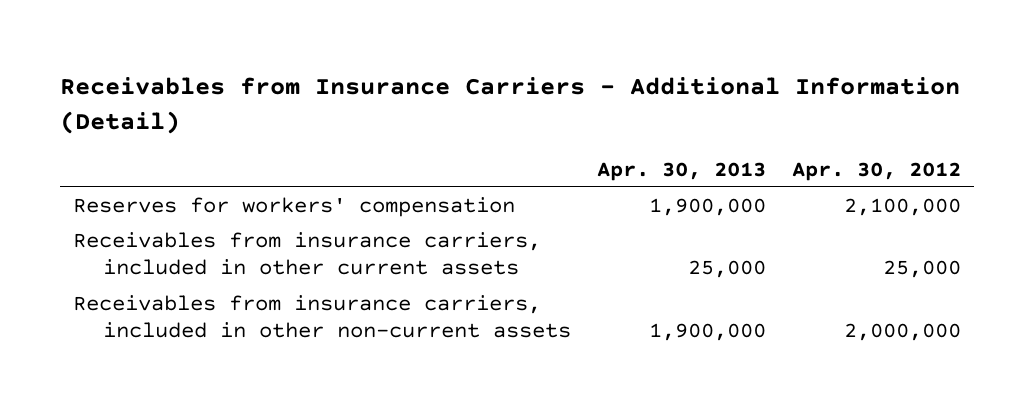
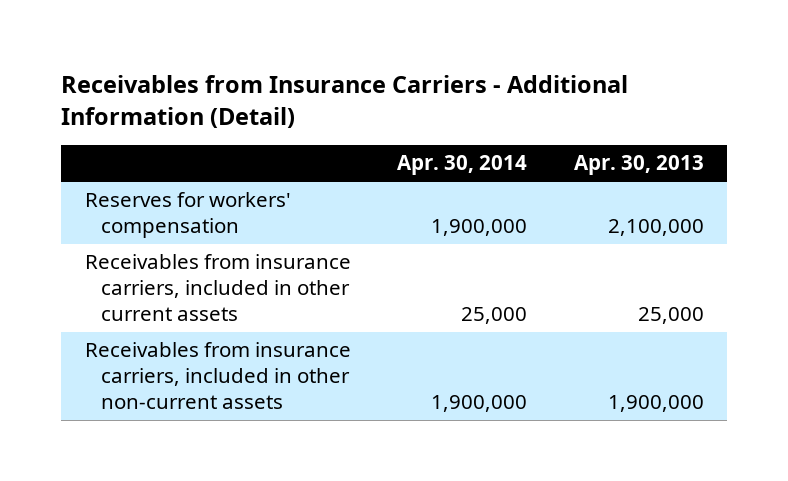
- | Apr. 30, 2013 | Apr. 30, 2012
+ | Apr. 30, 2014 | Apr. 30, 2013
- Reserves for workers' compensation | 1,900,000 | 2,100,000
+ Reserves for workers' compensation | 1,900,000 | 2,100,000

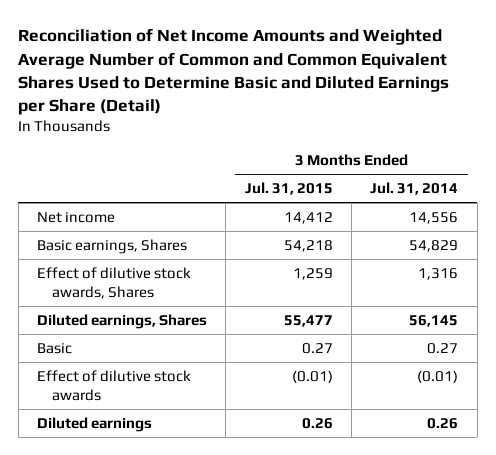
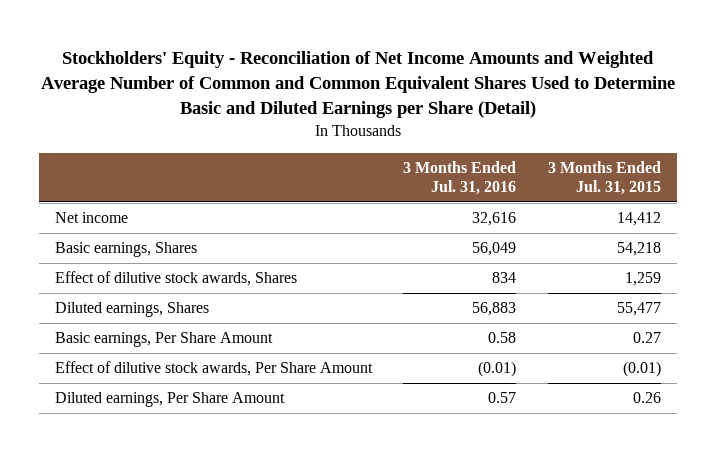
- Reconciliation of Net Income Amounts and Weighted Average Number of Common and Common Equivalent Shares Used to Determine Basic and Diluted Earnings per Share (Detail)
+ Stockholders' Equity - Reconciliation of Net Income Amounts and Weighted Average Number of Common and Common Equivalent Shares Used to Determine Basic and Diluted Earnings per Share (Detail)
- | 3 Months Ended Jul. 31, 2015 | 3 Months Ended Jul. 31, 2014
+ | 3 Months Ended Jul. 31, 2016 | 3 Months Ended Jul. 31, 2015
- Basic | 0.27 | 0.27
- Effect of dilutive stock awards | (0.01) | (0.01)
- Diluted earnings | 0.26 | 0.26
+ Basic earnings, Per Share Amount | 0.58 | 0.27
+ Effect of dilutive stock awards, Per Share Amount | (0.01) | (0.01)
+ Diluted earnings, Per Share Amount | 0.57 | 0.26

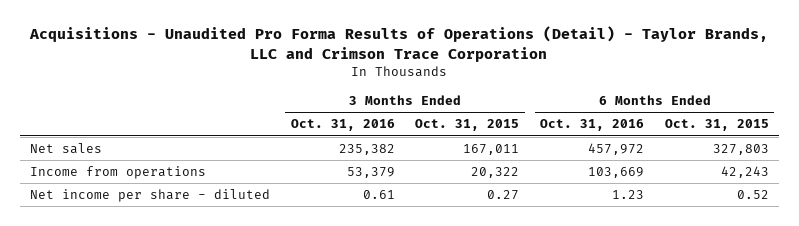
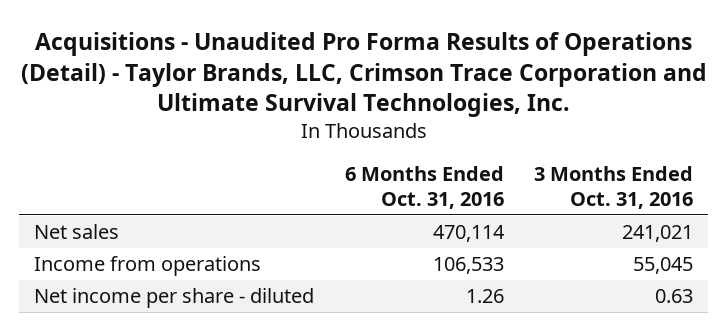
- Acquisitions - Unaudited Pro Forma Results of Operations (Detail) - Taylor Brands, LLC and Crimson Trace Corporation
+ Acquisitions - Unaudited Pro Forma Results of Operations (Detail) - Taylor Brands, LLC, Crimson Trace Corporation and Ultimate Survival Technologies, Inc.
- | 3 Months Ended Oct. 31, 2016 | 3 Months Ended Oct. 31, 2015 | 6 Months Ended Oct. 31, 2016 | 6 Months Ended Oct. 31, 2015
+ | 6 Months Ended Oct. 31, 2016 | 3 Months Ended Oct. 31, 2016
- Net sales | 235,382 | 167,011 | 457,972 | 327,803
- Income from operations | 53,379 | 20,322 | 103,669 | 42,243
- Net income per share - diluted | 0.61 | 0.27 | 1.23 | 0.52
+ Net sales | 470,114 | 241,021
+ Income from operations | 106,533 | 55,045
+ Net income per share - diluted | 1.26 | 0.63

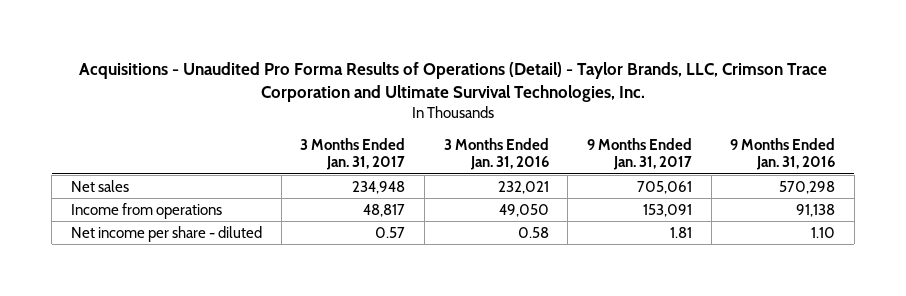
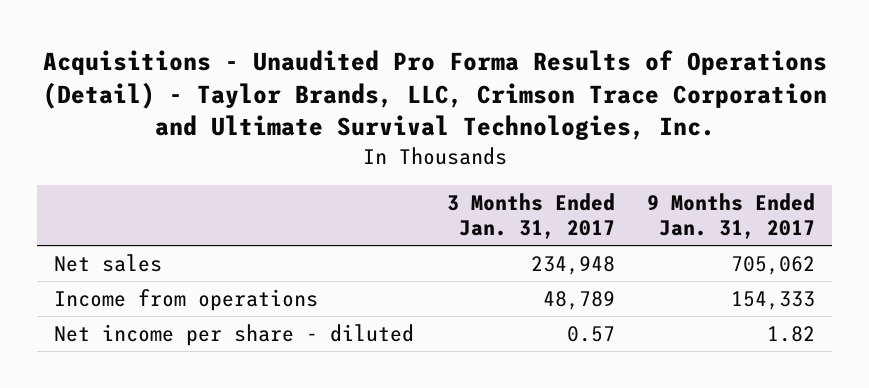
- | 3 Months Ended Jan. 31, 2017 | 3 Months Ended Jan. 31, 2016 | 9 Months Ended Jan. 31, 2017 | 9 Months Ended Jan. 31, 2016
+ | 3 Months Ended Jan. 31, 2017 | 9 Months Ended Jan. 31, 2017
- Net sales | 234,948 | 232,021 | 705,061 | 570,298
- Income from operations | 48,817 | 49,050 | 153,091 | 91,138
- Net income per share - diluted | 0.57 | 0.58 | 1.81 | 1.10
+ Net sales | 234,948 | 705,062
+ Income from operations | 48,789 | 154,333
+ Net income per share - diluted | 0.57 | 1.82

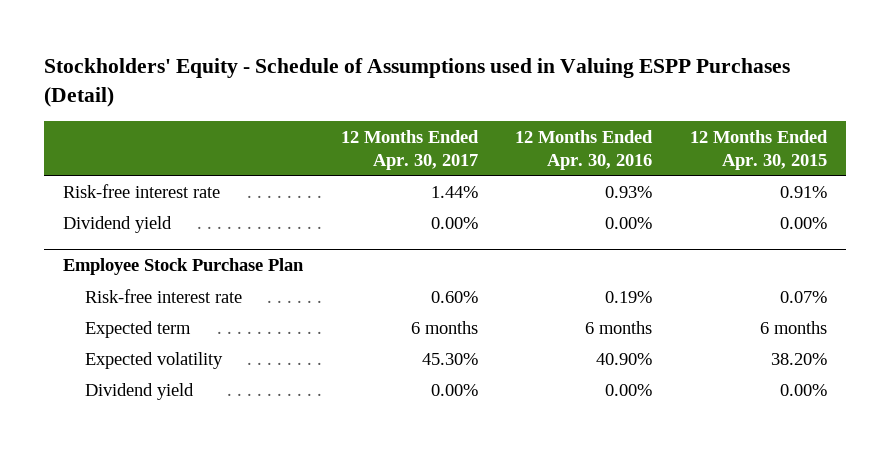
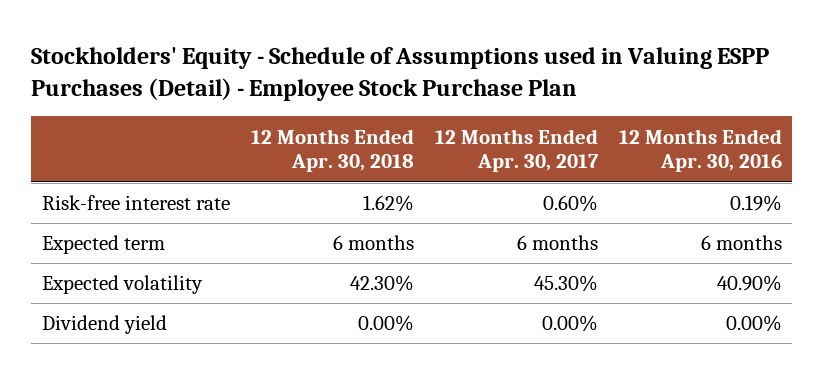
- Stockholders' Equity - Schedule of Assumptions used in Valuing ESPP Purchases (Detail)
+ Stockholders' Equity - Schedule of Assumptions used in Valuing ESPP Purchases (Detail) - Employee Stock Purchase Plan
- | 12 Months Ended Apr. 30, 2017 | 12 Months Ended Apr. 30, 2016 | 12 Months Ended Apr. 30, 2015
+ | 12 Months Ended Apr. 30, 2018 | 12 Months Ended Apr. 30, 2017 | 12 Months Ended Apr. 30, 2016
- Risk-free interest rate | 1.44% | 0.93% | 0.91%
- Dividend yield | 0.00% | 0.00% | 0.00%
- Employee Stock Purchase Plan

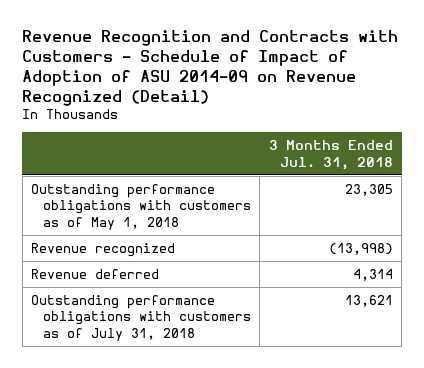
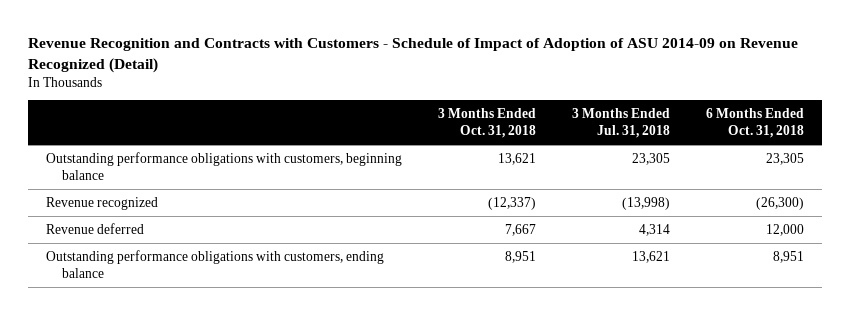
- | 3 Months Ended Jul. 31, 2018
+ | 3 Months Ended Oct. 31, 2018 | 3 Months Ended Jul. 31, 2018 | 6 Months Ended Oct. 31, 2018
- Outstanding performance obligations with customers as of May 1, 2018 | 23,305
+ Outstanding performance obligations with customers, beginning balance | 13,621 | 23,305 | 23,305
- Outstanding performance obligations with customers as of July 31, 2018 | 13,621
+ Outstanding performance obligations with customers, ending balance | 8,951 | 13,621 | 8,951

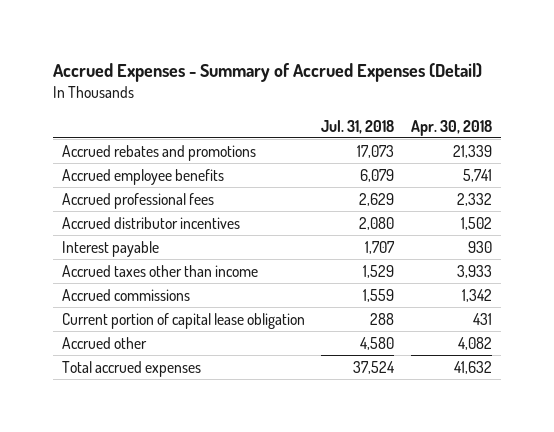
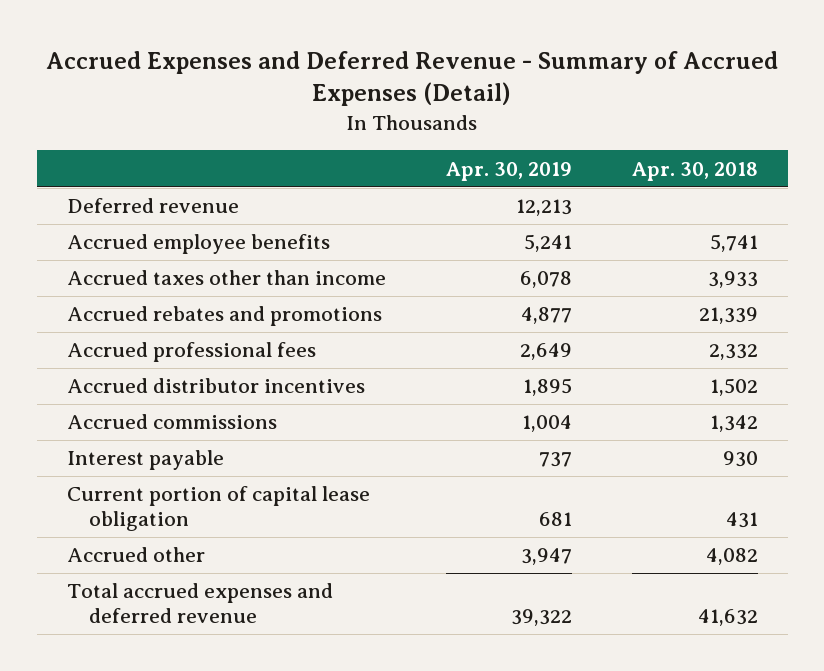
- Accrued Expenses - Summary of Accrued Expenses (Detail)
+ Accrued Expenses and Deferred Revenue - Summary of Accrued Expenses (Detail)
- | Jul. 31, 2018 | Apr. 30, 2018
+ | Apr. 30, 2019 | Apr. 30, 2018
+ Deferred revenue | 12,213 |
moved up: Accrued taxes other than income | 6,078 | 3,933
moved down: Accrued rebates and promotions | 4,877 | 21,339
moved down: Interest payable | 737 | 930
- Total accrued expenses | 37,524 | 41,632
+ Total accrued expenses and deferred revenue | 39,322 | 41,632

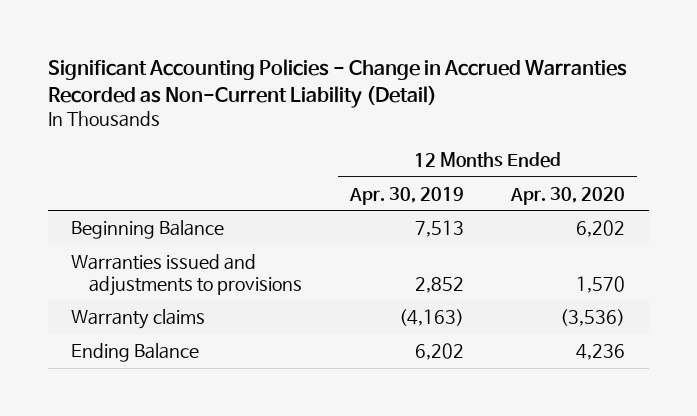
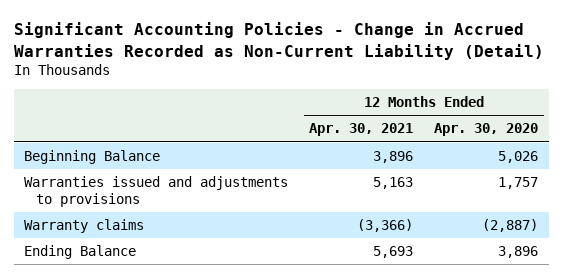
- | 12 Months Ended Apr. 30, 2019 | 12 Months Ended Apr. 30, 2020
+ | 12 Months Ended Apr. 30, 2021 | 12 Months Ended Apr. 30, 2020
- Beginning Balance | 7,513 | 6,202
- Warranties issued and adjustments to provisions | 2,852 | 1,570
- Warranty claims | (4,163) | (3,536)
- Ending Balance | 6,202 | 4,236
+ Beginning Balance | 3,896 | 5,026
+ Warranties issued and adjustments to provisions | 5,163 | 1,757
+ Warranty claims | (3,366) | (2,887)
+ Ending Balance | 5,693 | 3,896

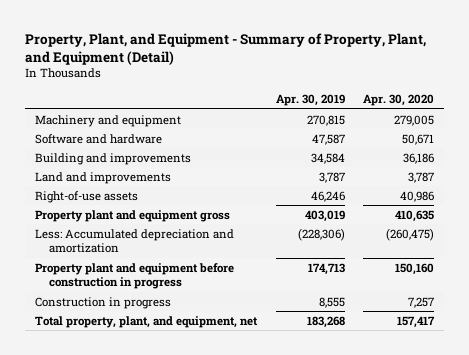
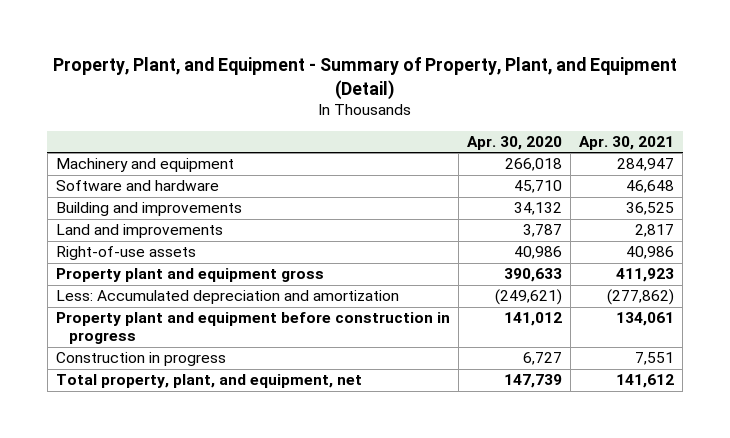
- | Apr. 30, 2019 | Apr. 30, 2020
+ | Apr. 30, 2020 | Apr. 30, 2021
- Machinery and equipment | 270,815 | 279,005
- Software and hardware | 47,587 | 50,671
- Building and improvements | 34,584 | 36,186
+ Machinery and equipment | 266,018 | 284,947
+ Software and hardware | 45,710 | 46,648
+ Building and improvements | 34,132 | 36,525
- Property plant and equipment gross | 403,019 | 410,635
- Less: Accumulated depreciation and amortization | (228,306) | (260,475)
- Property plant and equipment before construction in progress | 174,713 | 150,160
- Construction in progress | 8,555 | 7,257
- Total property, plant, and equipment, net | 183,268 | 157,417
+ Property plant and equipment gross | 390,633 | 411,923
+ Less: Accumulated depreciation and amortization | (249,621) | (277,862)
+ Property plant and equipment before construction in progress | 141,012 | 134,061
+ Construction in progress | 6,727 | 7,551
+ Total property, plant, and equipment, net | 147,739 | 141,612

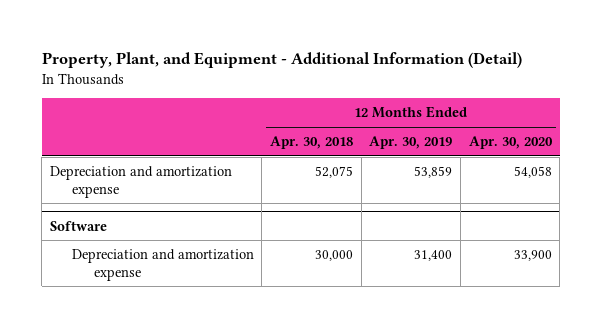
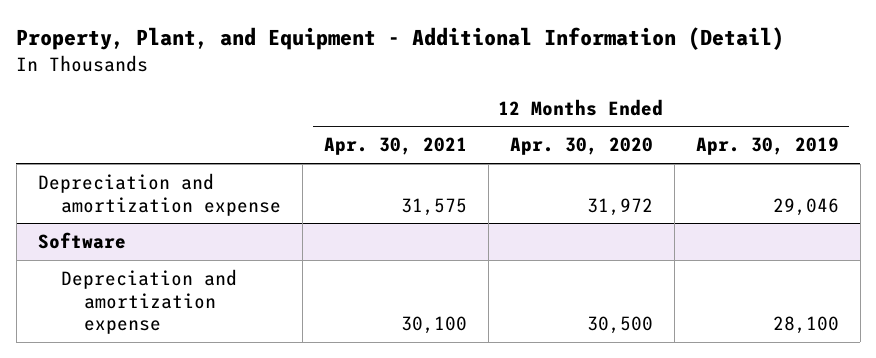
- | 12 Months Ended Apr. 30, 2018 | 12 Months Ended Apr. 30, 2019 | 12 Months Ended Apr. 30, 2020
+ | 12 Months Ended Apr. 30, 2021 | 12 Months Ended Apr. 30, 2020 | 12 Months Ended Apr. 30, 2019
- Depreciation and amortization expense | 52,075 | 53,859 | 54,058
+ Depreciation and amortization expense | 31,575 | 31,972 | 29,046
@ Software
- Depreciation and amortization expense | 30,000 | 31,400 | 33,900
+ Depreciation and amortization expense | 30,100 | 30,500 | 28,100

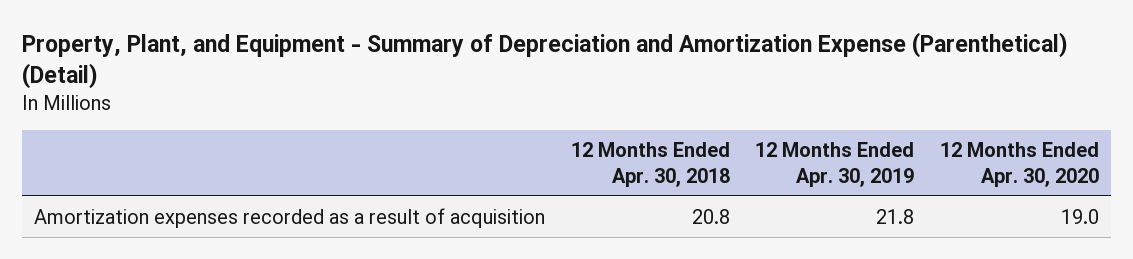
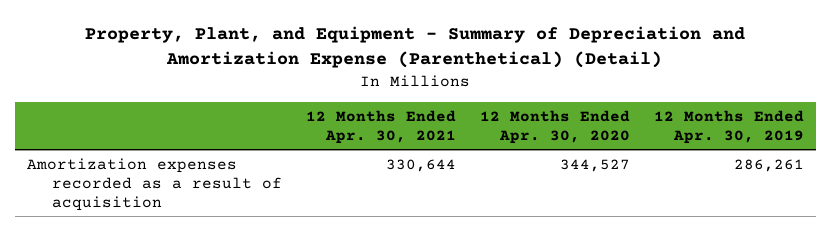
- | 12 Months Ended Apr. 30, 2018 | 12 Months Ended Apr. 30, 2019 | 12 Months Ended Apr. 30, 2020
+ | 12 Months Ended Apr. 30, 2021 | 12 Months Ended Apr. 30, 2020 | 12 Months Ended Apr. 30, 2019
- Amortization expenses recorded as a result of acquisition | 20.8 | 21.8 | 19.0
+ Amortization expenses recorded as a result of acquisition | 330,644 | 344,527 | 286,261

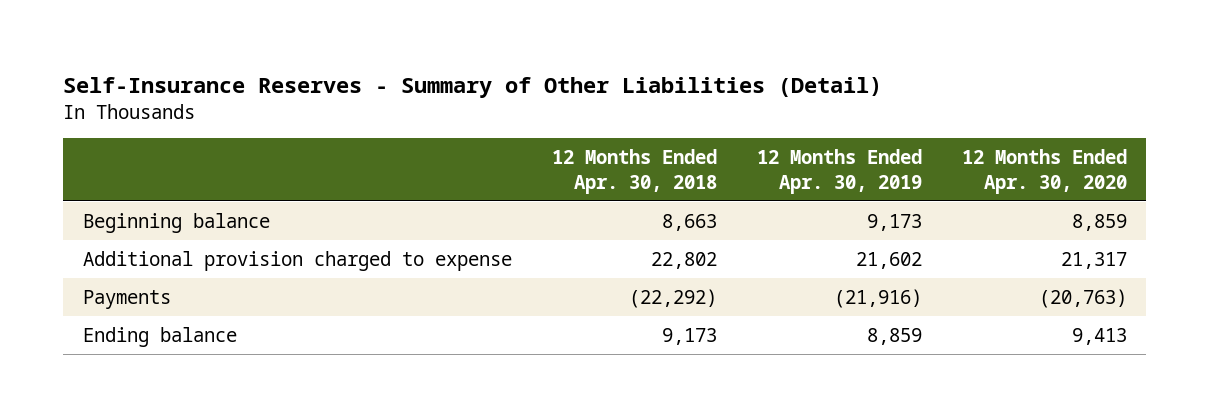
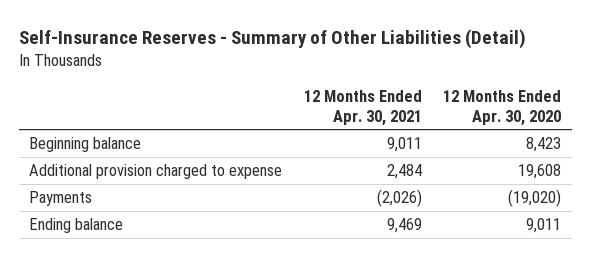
- | 12 Months Ended Apr. 30, 2018 | 12 Months Ended Apr. 30, 2019 | 12 Months Ended Apr. 30, 2020
+ | 12 Months Ended Apr. 30, 2021 | 12 Months Ended Apr. 30, 2020
- Beginning balance | 8,663 | 9,173 | 8,859
- Additional provision charged to expense | 22,802 | 21,602 | 21,317
- Payments | (22,292) | (21,916) | (20,763)
- Ending balance | 9,173 | 8,859 | 9,413
+ Beginning balance | 9,011 | 8,423
+ Additional provision charged to expense | 2,484 | 19,608
+ Payments | (2,026) | (19,020)
+ Ending balance | 9,469 | 9,011

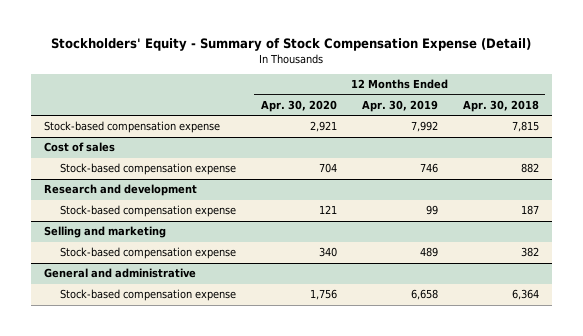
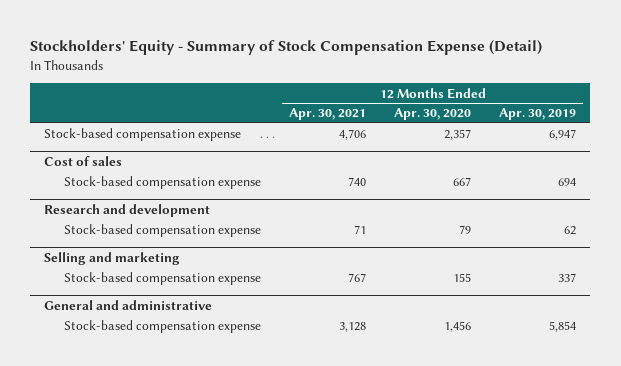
- | 12 Months Ended Apr. 30, 2020 | 12 Months Ended Apr. 30, 2019 | 12 Months Ended Apr. 30, 2018
+ | 12 Months Ended Apr. 30, 2021 | 12 Months Ended Apr. 30, 2020 | 12 Months Ended Apr. 30, 2019
- Stock-based compensation expense | 2,921 | 7,992 | 7,815
+ Stock-based compensation expense | 4,706 | 2,357 | 6,947
@ Cost of sales
- Stock-based compensation expense | 704 | 746 | 882
+ Stock-based compensation expense | 740 | 667 | 694
@ Research and development
- Stock-based compensation expense | 121 | 99 | 187
+ Stock-based compensation expense | 71 | 79 | 62
@ Selling and marketing
- Stock-based compensation expense | 340 | 489 | 382
+ Stock-based compensation expense | 767 | 155 | 337
@ General and administrative
- Stock-based compensation expense | 1,756 | 6,658 | 6,364
+ Stock-based compensation expense | 3,128 | 1,456 | 5,854

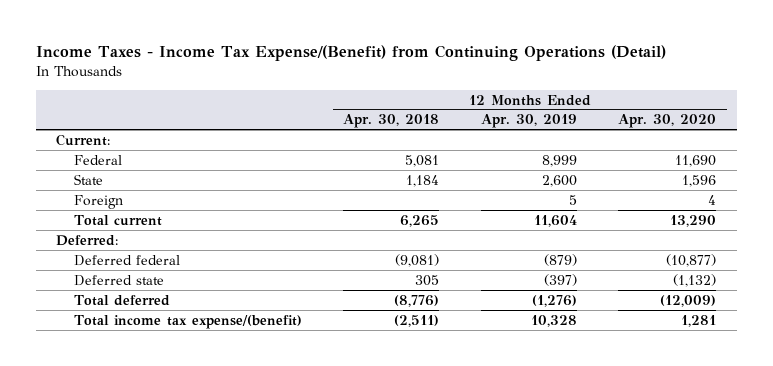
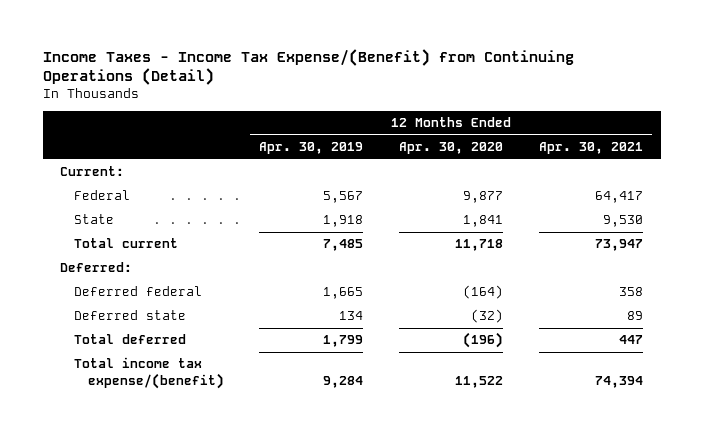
- | 12 Months Ended Apr. 30, 2018 | 12 Months Ended Apr. 30, 2019 | 12 Months Ended Apr. 30, 2020
+ | 12 Months Ended Apr. 30, 2019 | 12 Months Ended Apr. 30, 2020 | 12 Months Ended Apr. 30, 2021
- Federal | 5,081 | 8,999 | 11,690
- State | 1,184 | 2,600 | 1,596
- Foreign | | 5 | 4
- Total current | 6,265 | 11,604 | 13,290
+ Federal | 5,567 | 9,877 | 64,417
+ State | 1,918 | 1,841 | 9,530
+ Total current | 7,485 | 11,718 | 73,947
- Deferred federal | (9,081) | (879) | (10,877)
- Deferred state | 305 | (397) | (1,132)
- Total deferred | (8,776) | (1,276) | (12,009)
- Total income tax expense/(benefit) | (2,511) | 10,328 | 1,281
+ Deferred federal | 1,665 | (164) | 358
+ Deferred state | 134 | (32) | 89
+ Total deferred | 1,799 | (196) | 447
+ Total income tax expense/(benefit) | 9,284 | 11,522 | 74,394

